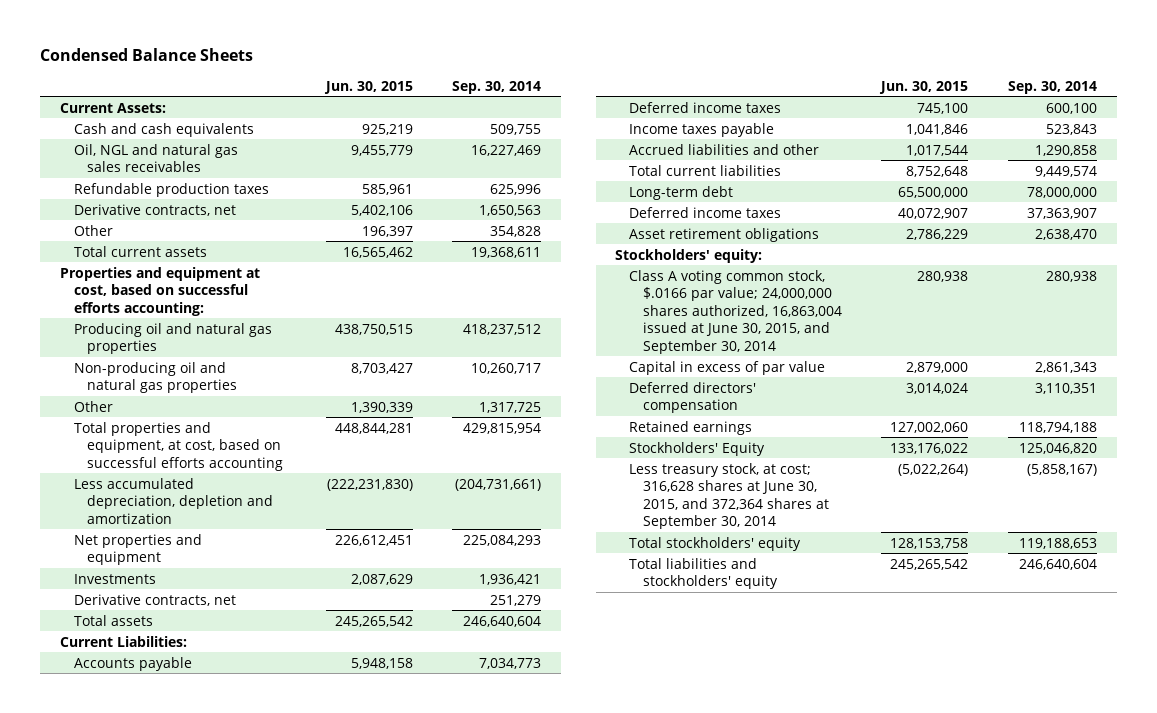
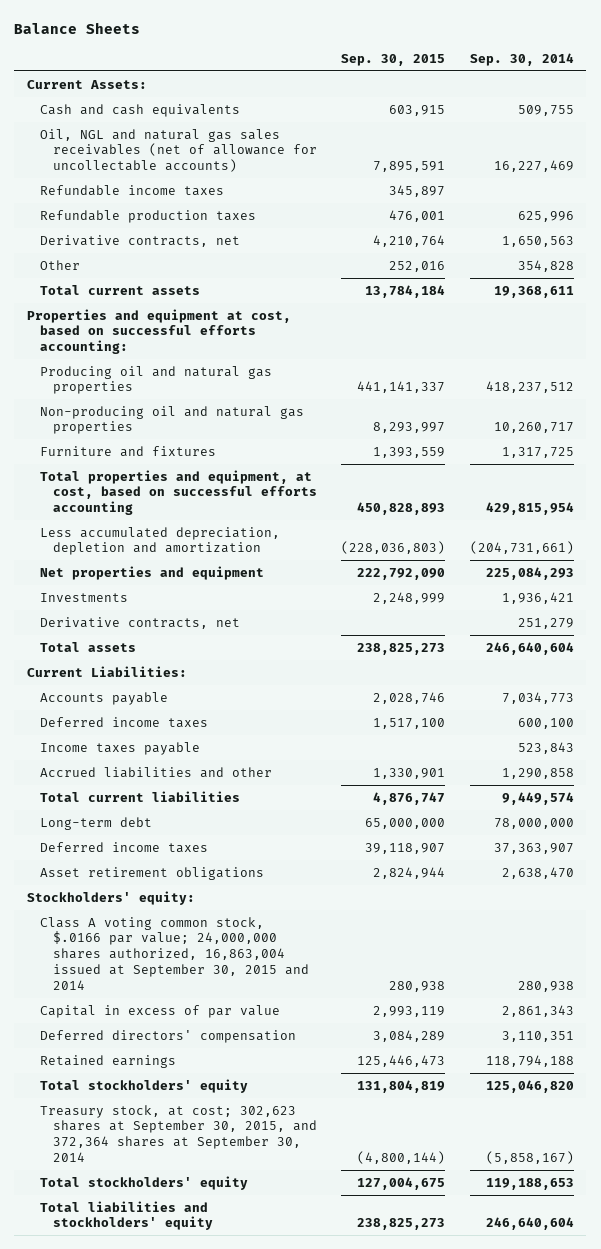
- Condensed Balance Sheets
+ Balance Sheets
- | Jun. 30, 2015 | Sep. 30, 2014
+ | Sep. 30, 2015 | Sep. 30, 2014
- Oil, NGL and natural gas sales receivables | 9,455,779 | 16,227,469
+ Oil, NGL and natural gas sales receivables (net of allowance for uncollectable accounts) | 7,895,591 | 16,227,469
+ Refundable income taxes | 345,897 |
- Other | 1,390,339 | 1,317,725
+ Furniture and fixtures | 1,393,559 | 1,317,725
- Class A voting common stock, $.0166 par value; 24,000,000 shares authorized, 16,863,004 issued at June 30, 2015, and September 30, 2014 | 280,938 | 280,938
+ Class A voting common stock, $.0166 par value; 24,000,000 shares authorized, 16,863,004 issued at September 30, 2015 and 2014 | 280,938 | 280,938
- Stockholders' Equity | 133,176,022 | 125,046,820
- Less treasury stock, at cost; 316,628 shares at June 30, 2015, and 372,364 shares at September 30, 2014 | (5,022,264) | (5,858,167)
+ Total stockholders' equity | 131,804,819 | 125,046,820
+ Treasury stock, at cost; 302,623 shares at September 30, 2015, and 372,364 shares at September 30, 2014 | (4,800,144) | (5,858,167)

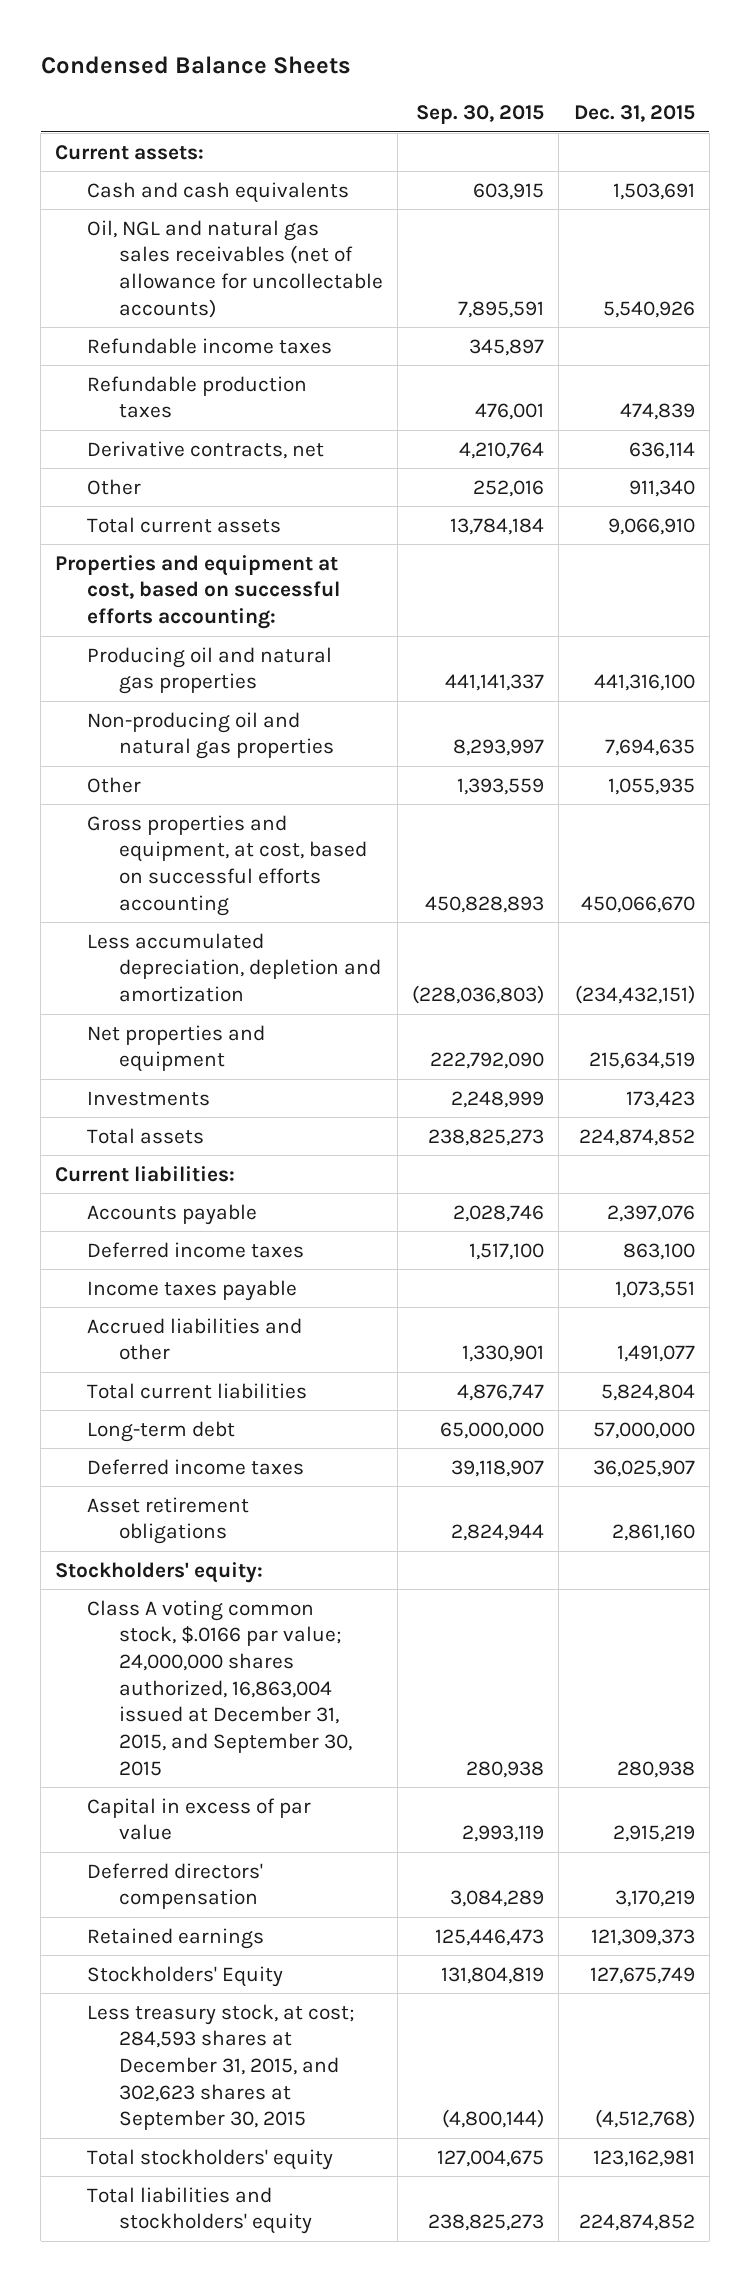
- Balance Sheets
+ Condensed Balance Sheets
- | Sep. 30, 2015 | Sep. 30, 2014
+ | Sep. 30, 2015 | Dec. 31, 2015
- Current Assets:
+ Current assets:
- Furniture and fixtures | 1,393,559 | 1,317,725
- Total properties and equipment, at cost, based on successful efforts accounting | 450,828,893 | 429,815,954
+ Other | 1,393,559 | 1,055,935
+ Gross properties and equipment, at cost, based on successful efforts accounting | 450,828,893 | 450,066,670
- Derivative contracts, net | | 251,279
- Current Liabilities:
+ Current liabilities:
- Class A voting common stock, $.0166 par value; 24,000,000 shares authorized, 16,863,004 issued at September 30, 2015 and 2014 | 280,938 | 280,938
+ Class A voting common stock, $.0166 par value; 24,000,000 shares authorized, 16,863,004 issued at December 31, 2015, and September 30, 2015 | 280,938 | 280,938
- Total stockholders' equity | 131,804,819 | 125,046,820
- Treasury stock, at cost; 302,623 shares at September 30, 2015, and 372,364 shares at September 30, 2014 | (4,800,144) | (5,858,167)
+ Stockholders' Equity | 131,804,819 | 127,675,749
+ Less treasury stock, at cost; 284,593 shares at December 31, 2015, and 302,623 shares at September 30, 2015 | (4,800,144) | (4,512,768)

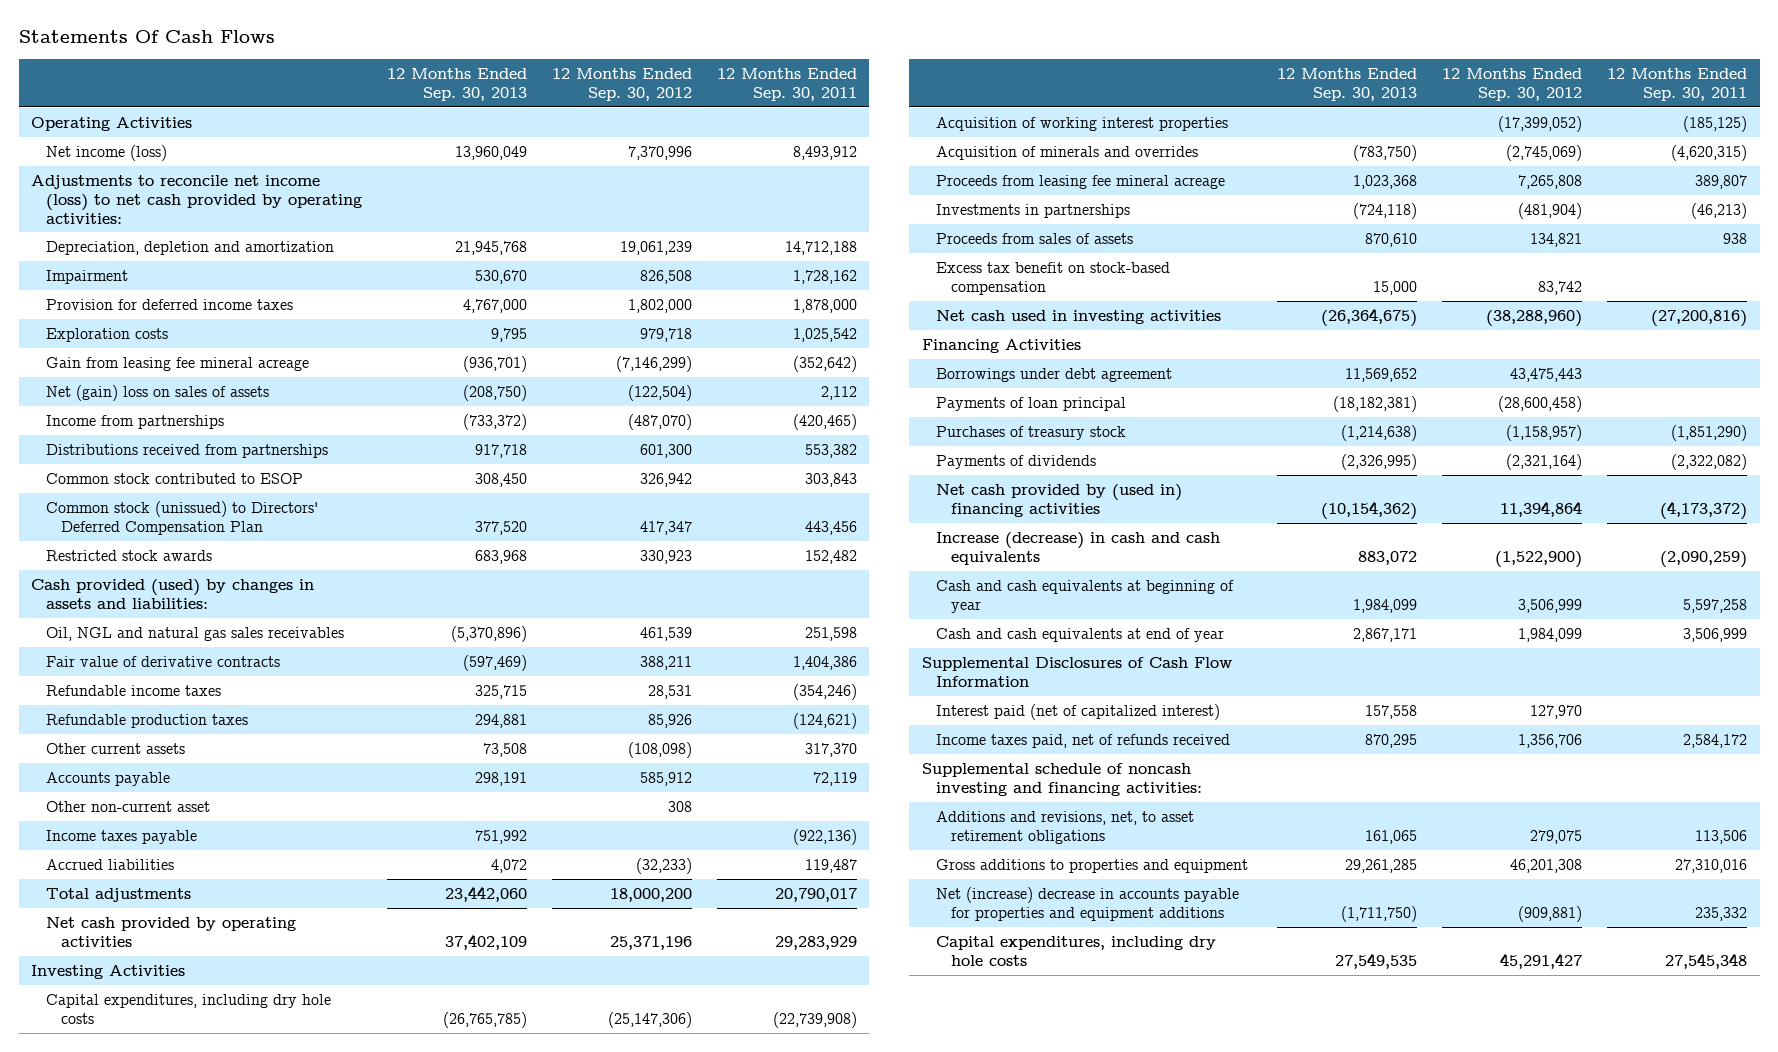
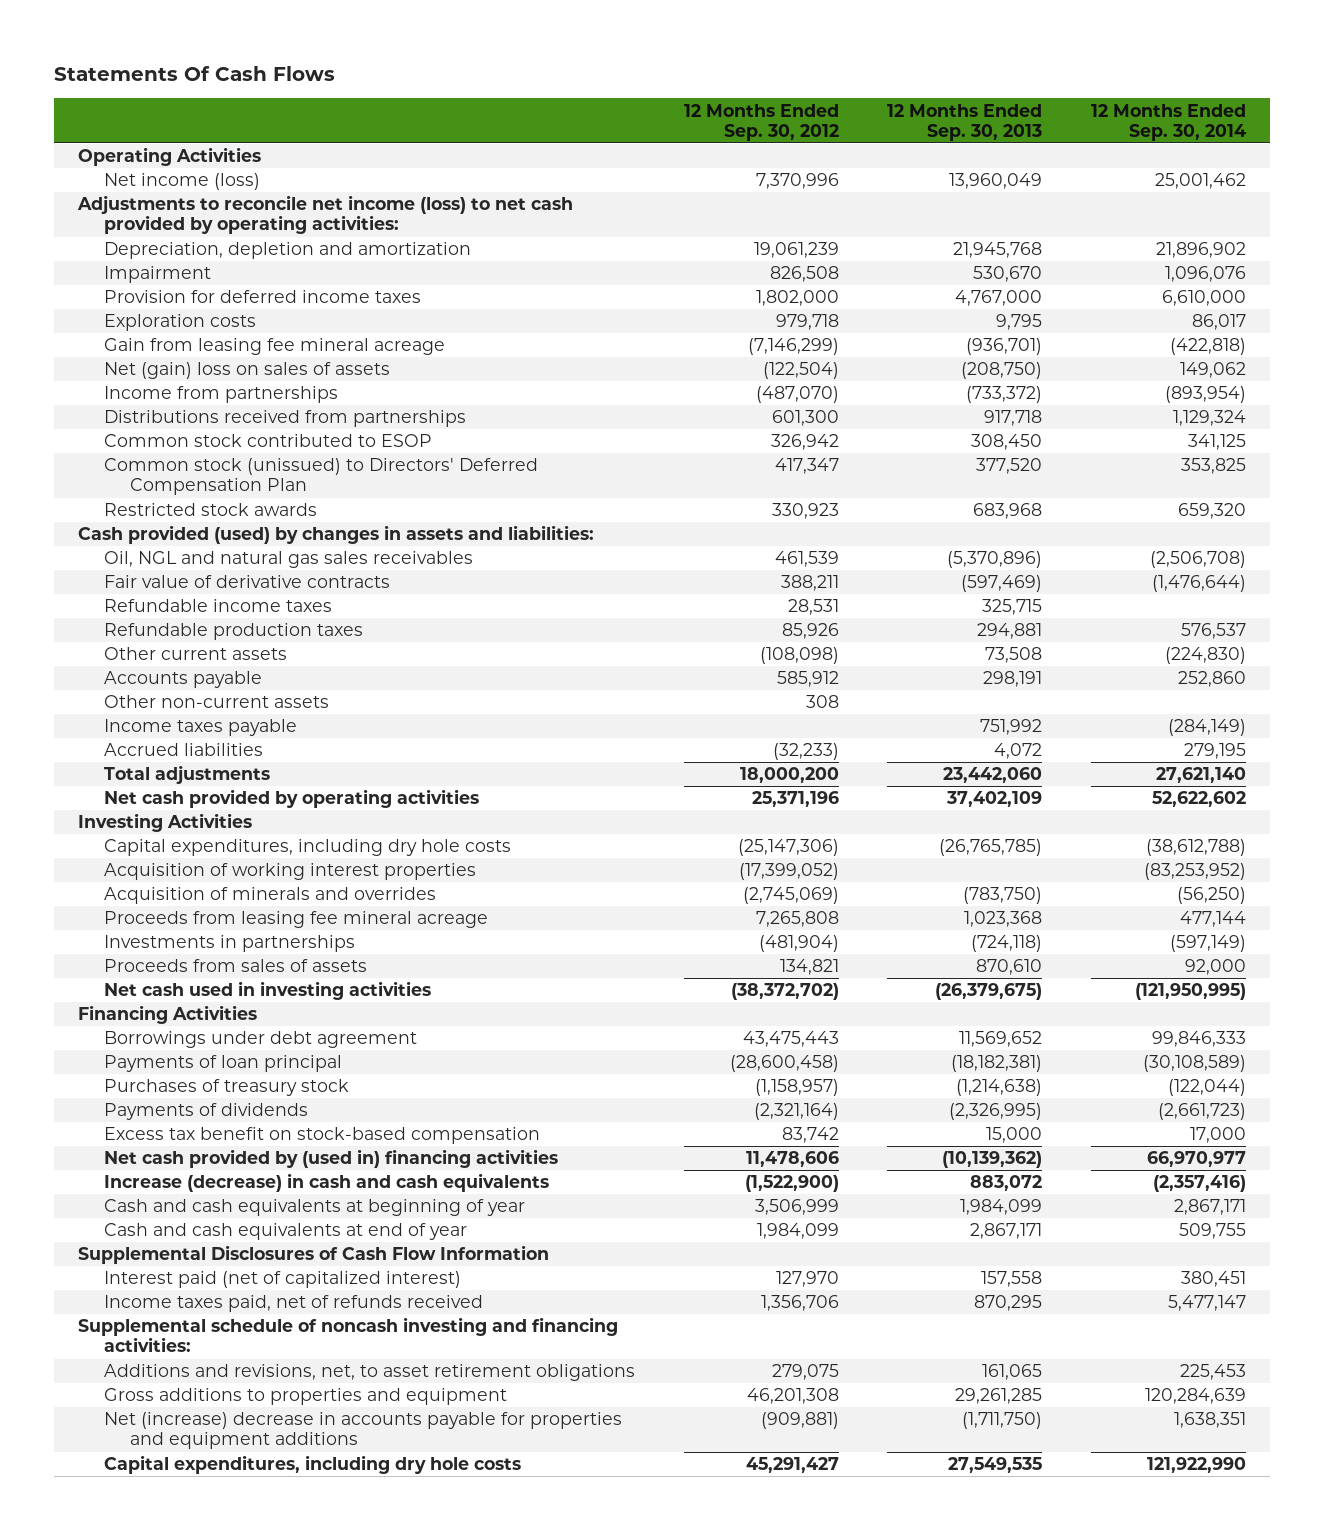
- | 12 Months Ended Sep. 30, 2013 | 12 Months Ended Sep. 30, 2012 | 12 Months Ended Sep. 30, 2011
+ | 12 Months Ended Sep. 30, 2012 | 12 Months Ended Sep. 30, 2013 | 12 Months Ended Sep. 30, 2014
- Other non-current asset | | 308 |
+ Other non-current assets | 308 | |
- Net cash used in investing activities | (26,364,675) | (38,288,960) | (27,200,816)
+ Net cash used in investing activities | (38,372,702) | (26,379,675) | (121,950,995)
- Net cash provided by (used in) financing activities | (10,154,362) | 11,394,864 | (4,173,372)
moved down: Excess tax benefit on stock-based compensation | 83,742 | 15,000 | 17,000
+ Net cash provided by (used in) financing activities | 11,478,606 | (10,139,362) | 66,970,977

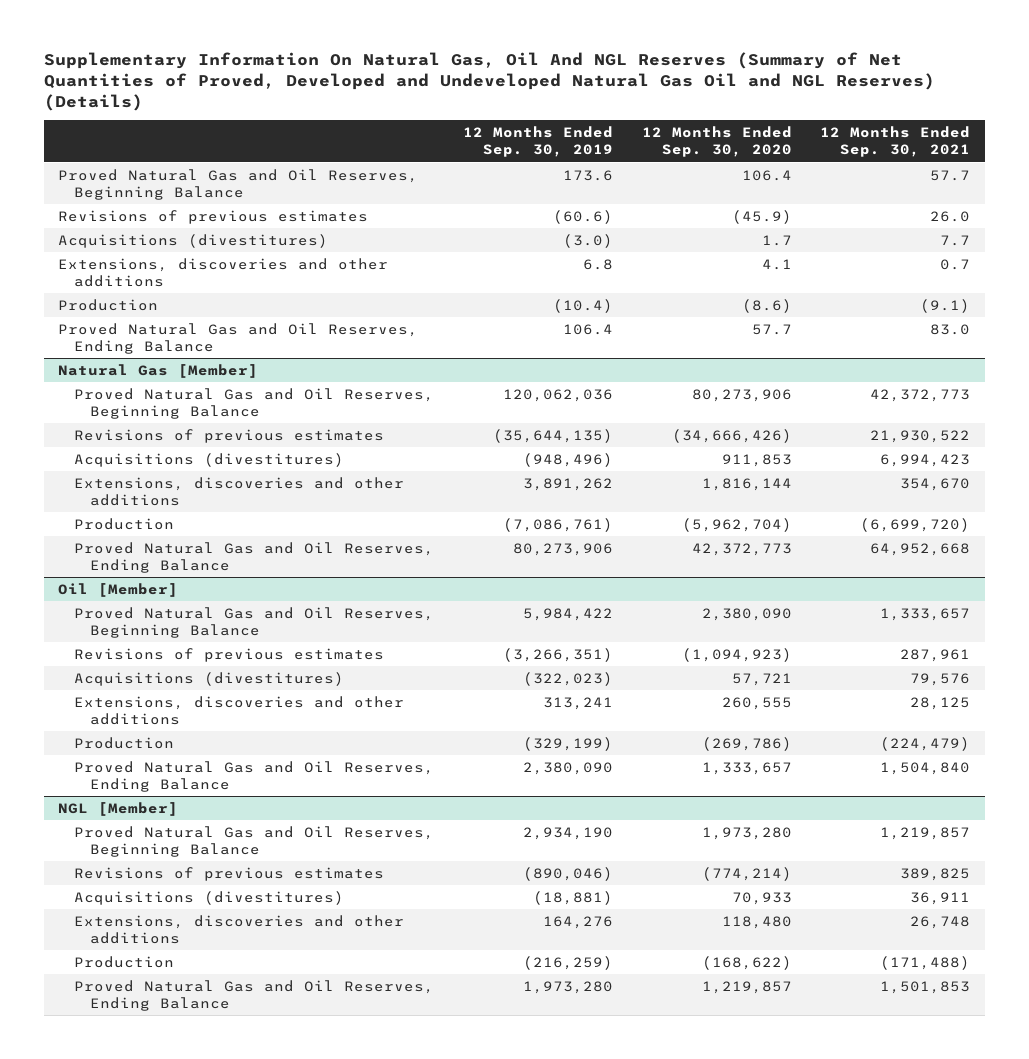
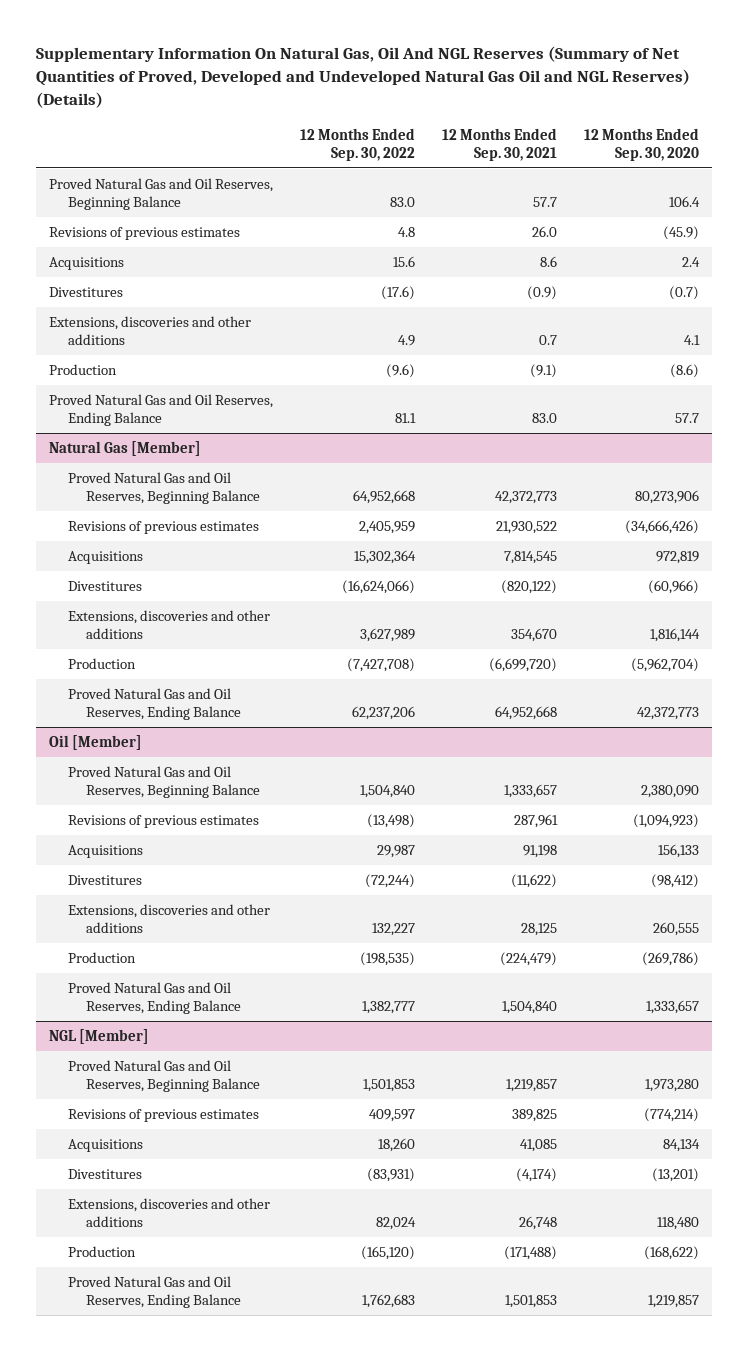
- | 12 Months Ended Sep. 30, 2019 | 12 Months Ended Sep. 30, 2020 | 12 Months Ended Sep. 30, 2021
+ | 12 Months Ended Sep. 30, 2022 | 12 Months Ended Sep. 30, 2021 | 12 Months Ended Sep. 30, 2020
- Acquisitions (divestitures) | (3.0) | 1.7 | 7.7
+ Acquisitions | 15.6 | 8.6 | 2.4
+ Divestitures | (17.6) | (0.9) | (0.7)
@ Natural Gas [Member]
- Acquisitions (divestitures) | (948,496) | 911,853 | 6,994,423
+ Acquisitions | 15,302,364 | 7,814,545 | 972,819
+ Divestitures | (16,624,066) | (820,122) | (60,966)
@ Oil [Member]
- Acquisitions (divestitures) | (322,023) | 57,721 | 79,576
+ Acquisitions | 29,987 | 91,198 | 156,133
+ Divestitures | (72,244) | (11,622) | (98,412)
@ NGL [Member]
- Acquisitions (divestitures) | (18,881) | 70,933 | 36,911
+ Acquisitions | 18,260 | 41,085 | 84,134
+ Divestitures | (83,931) | (4,174) | (13,201)

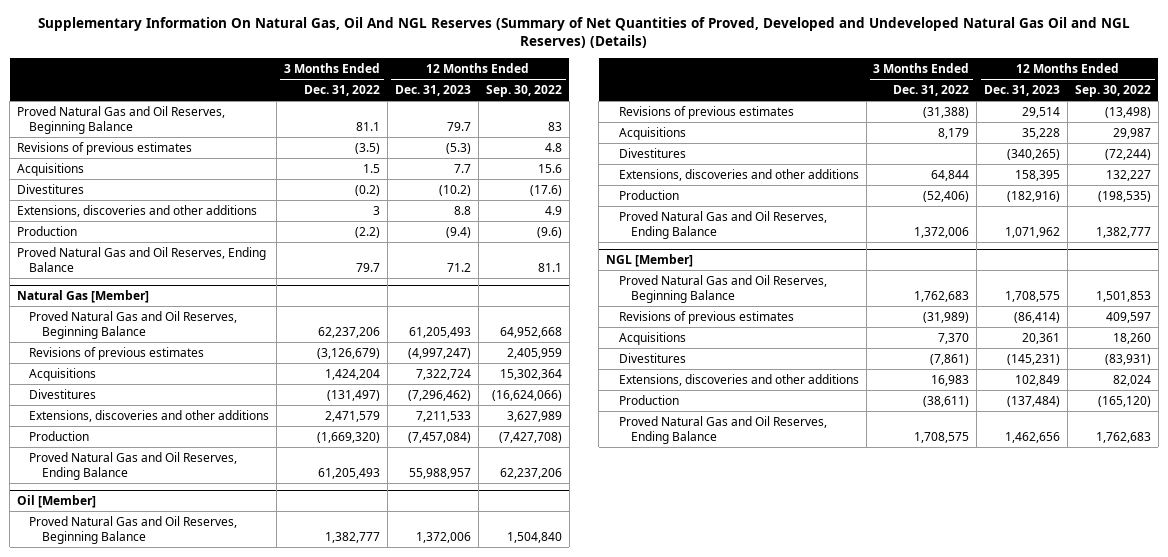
- | 12 Months Ended Sep. 30, 2022 | 12 Months Ended Sep. 30, 2021 | 12 Months Ended Sep. 30, 2020
+ | 3 Months Ended Dec. 31, 2022 | 12 Months Ended Dec. 31, 2023 | 12 Months Ended Sep. 30, 2022
- Proved Natural Gas and Oil Reserves, Beginning Balance | 83.0 | 57.7 | 106.4
+ Proved Natural Gas and Oil Reserves, Beginning Balance | 81.1 | 79.7 | 83

